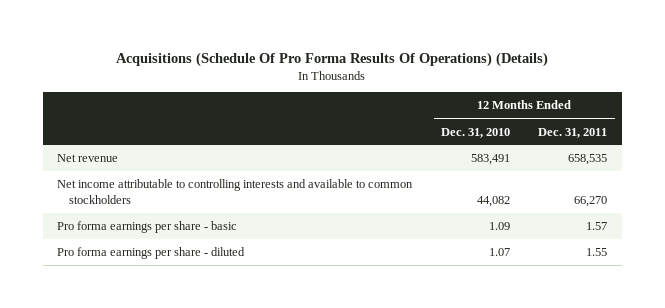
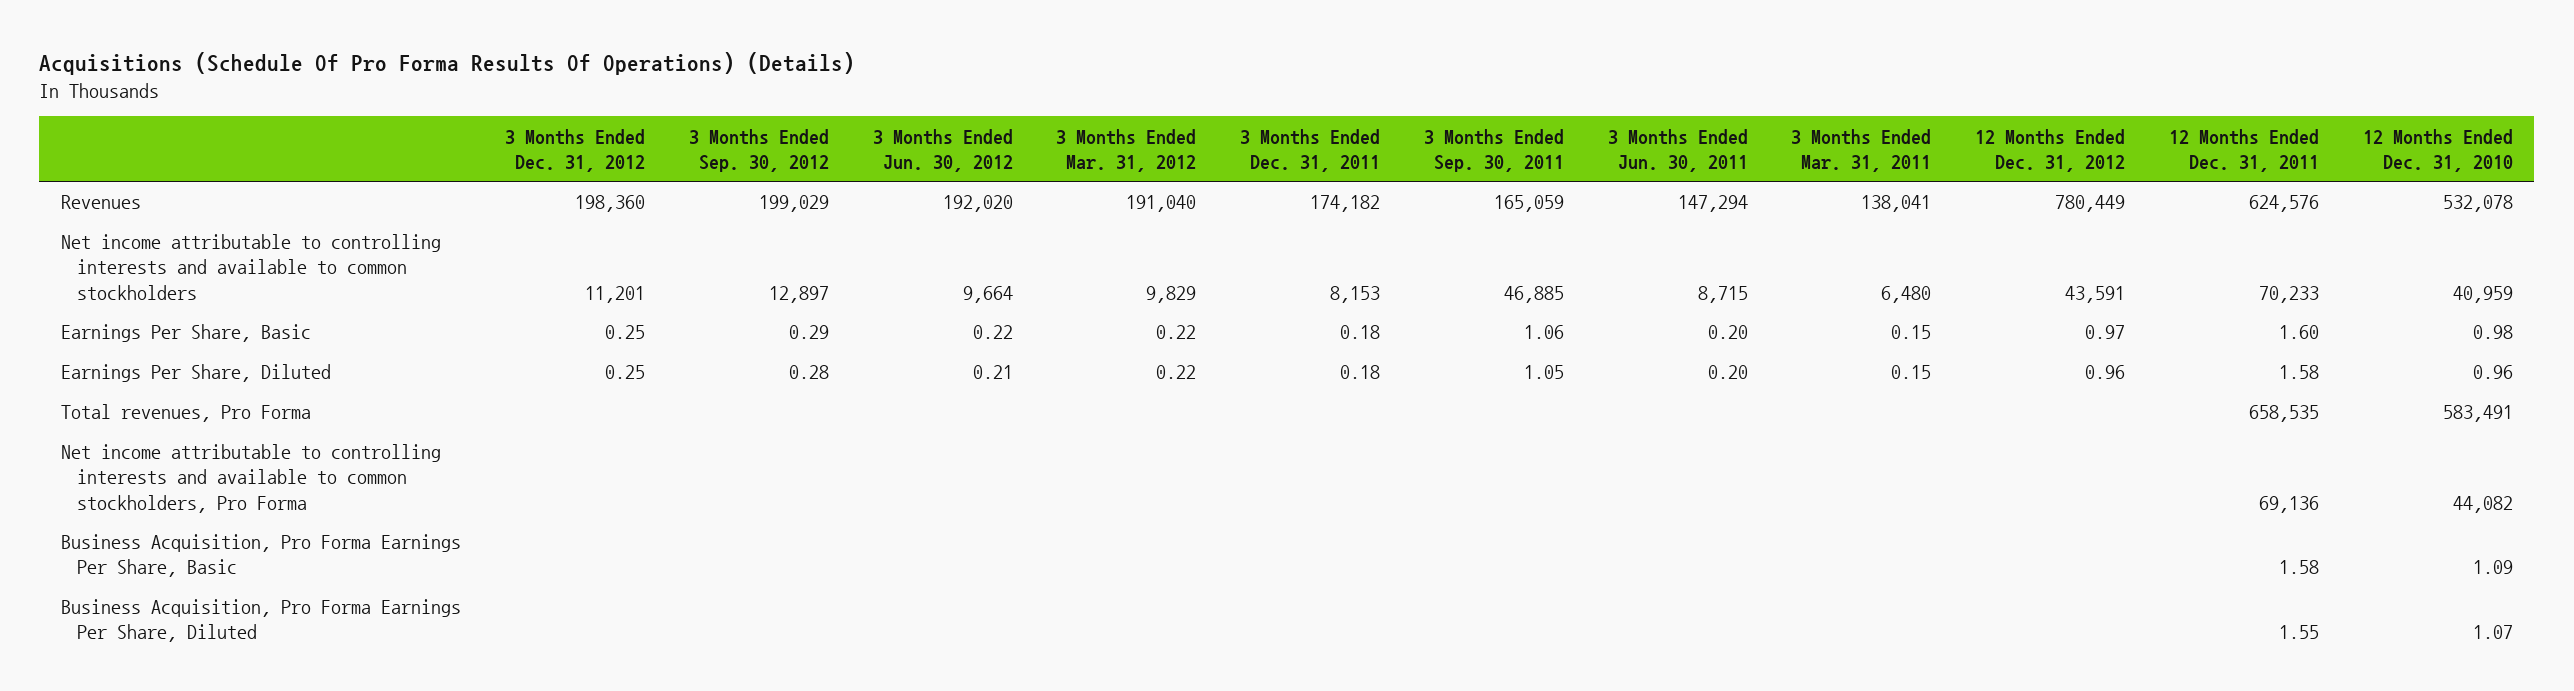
- | 12 Months Ended Dec. 31, 2010 | 12 Months Ended Dec. 31, 2011
+ | 3 Months Ended Dec. 31, 2012 | 3 Months Ended Sep. 30, 2012 | 3 Months Ended Jun. 30, 2012 | 3 Months Ended Mar. 31, 2012 | 3 Months Ended Dec. 31, 2011 | 3 Months Ended Sep. 30, 2011 | 3 Months Ended Jun. 30, 2011 | 3 Months Ended Mar. 31, 2011 | 12 Months Ended Dec. 31, 2012 | 12 Months Ended Dec. 31, 2011 | 12 Months Ended Dec. 31, 2010
- Net revenue | 583,491 | 658,535
- Net income attributable to controlling interests and available to common stockholders | 44,082 | 66,270
- Pro forma earnings per share - basic | 1.09 | 1.57
- Pro forma earnings per share - diluted | 1.07 | 1.55
+ Revenues | 198,360 | 199,029 | 192,020 | 191,040 | 174,182 | 165,059 | 147,294 | 138,041 | 780,449 | 624,576 | 532,078
+ Net income attributable to controlling interests and available to common stockholders | 11,201 | 12,897 | 9,664 | 9,829 | 8,153 | 46,885 | 8,715 | 6,480 | 43,591 | 70,233 | 40,959
+ Earnings Per Share, Basic | 0.25 | 0.29 | 0.22 | 0.22 | 0.18 | 1.06 | 0.20 | 0.15 | 0.97 | 1.60 | 0.98
+ Earnings Per Share, Diluted | 0.25 | 0.28 | 0.21 | 0.22 | 0.18 | 1.05 | 0.20 | 0.15 | 0.96 | 1.58 | 0.96
+ Total revenues, Pro Forma | | | | | | | | | | 658,535 | 583,491
+ Net income attributable to controlling interests and available to common stockholders, Pro Forma | | | | | | | | | | 69,136 | 44,082
+ Business Acquisition, Pro Forma Earnings Per Share, Basic | | | | | | | | | | 1.58 | 1.09
+ Business Acquisition, Pro Forma Earnings Per Share, Diluted | | | | | | | | | | 1.55 | 1.07

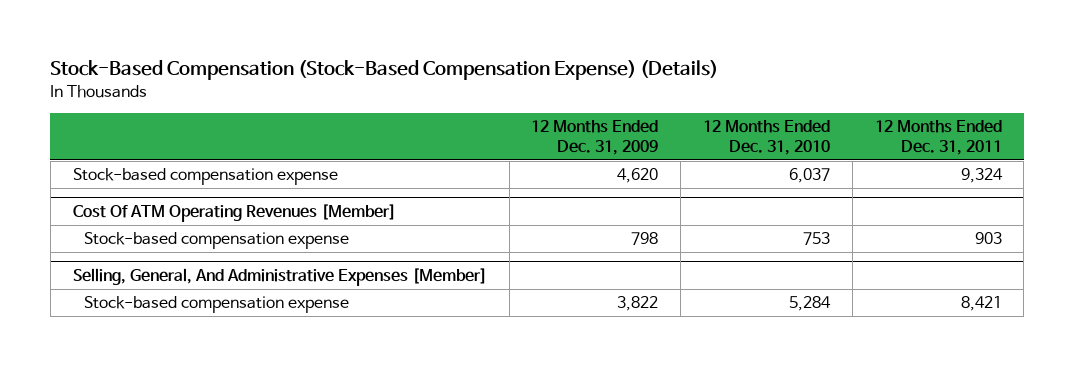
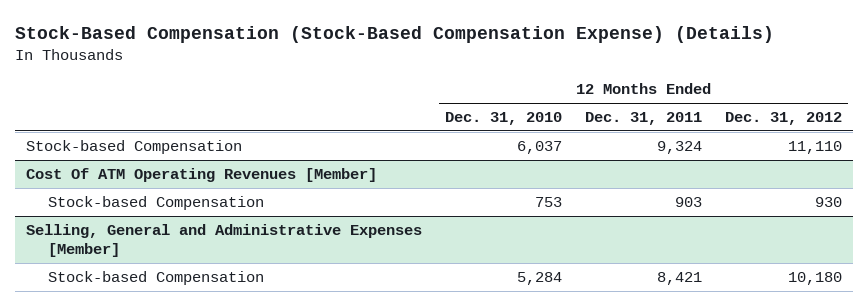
- | 12 Months Ended Dec. 31, 2009 | 12 Months Ended Dec. 31, 2010 | 12 Months Ended Dec. 31, 2011
+ | 12 Months Ended Dec. 31, 2010 | 12 Months Ended Dec. 31, 2011 | 12 Months Ended Dec. 31, 2012
- Stock-based compensation expense | 4,620 | 6,037 | 9,324
+ Stock-based Compensation | 6,037 | 9,324 | 11,110
@ Cost Of ATM Operating Revenues [Member]
- Stock-based compensation expense | 798 | 753 | 903
- Selling, General, And Administrative Expenses [Member]
- Stock-based compensation expense | 3,822 | 5,284 | 8,421
@ Cost Of ATM Operating Revenues [Member]
+ Stock-based Compensation | 753 | 903 | 930
+ Selling, General and Administrative Expenses [Member]
+ Stock-based Compensation | 5,284 | 8,421 | 10,180

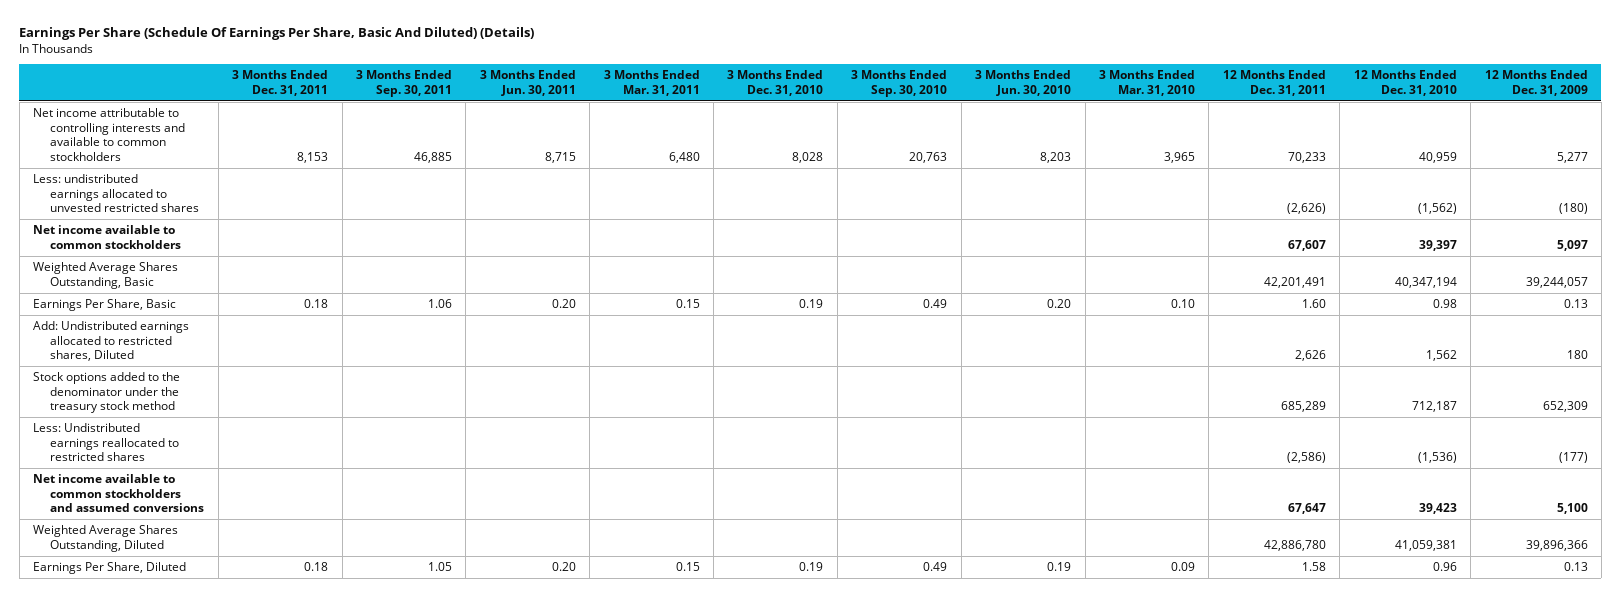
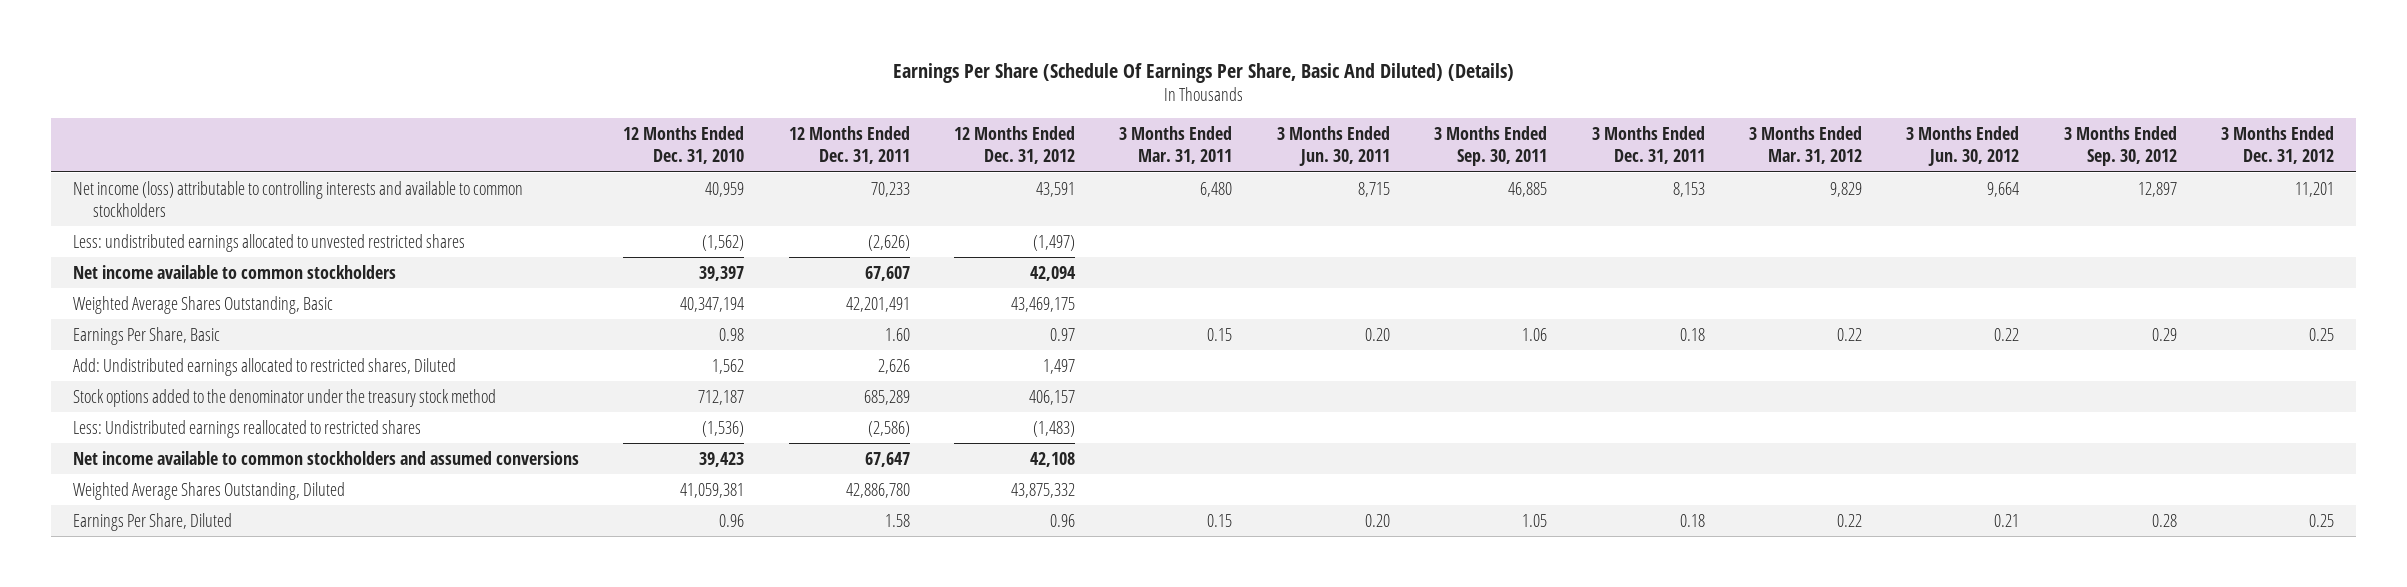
- | 3 Months Ended Dec. 31, 2011 | 3 Months Ended Sep. 30, 2011 | 3 Months Ended Jun. 30, 2011 | 3 Months Ended Mar. 31, 2011 | 3 Months Ended Dec. 31, 2010 | 3 Months Ended Sep. 30, 2010 | 3 Months Ended Jun. 30, 2010 | 3 Months Ended Mar. 31, 2010 | 12 Months Ended Dec. 31, 2011 | 12 Months Ended Dec. 31, 2010 | 12 Months Ended Dec. 31, 2009
+ | 12 Months Ended Dec. 31, 2010 | 12 Months Ended Dec. 31, 2011 | 12 Months Ended Dec. 31, 2012 | 3 Months Ended Mar. 31, 2011 | 3 Months Ended Jun. 30, 2011 | 3 Months Ended Sep. 30, 2011 | 3 Months Ended Dec. 31, 2011 | 3 Months Ended Mar. 31, 2012 | 3 Months Ended Jun. 30, 2012 | 3 Months Ended Sep. 30, 2012 | 3 Months Ended Dec. 31, 2012
- Net income attributable to controlling interests and available to common stockholders | 8,153 | 46,885 | 8,715 | 6,480 | 8,028 | 20,763 | 8,203 | 3,965 | 70,233 | 40,959 | 5,277
+ Net income (loss) attributable to controlling interests and available to common stockholders | 40,959 | 70,233 | 43,591 | 6,480 | 8,715 | 46,885 | 8,153 | 9,829 | 9,664 | 12,897 | 11,201

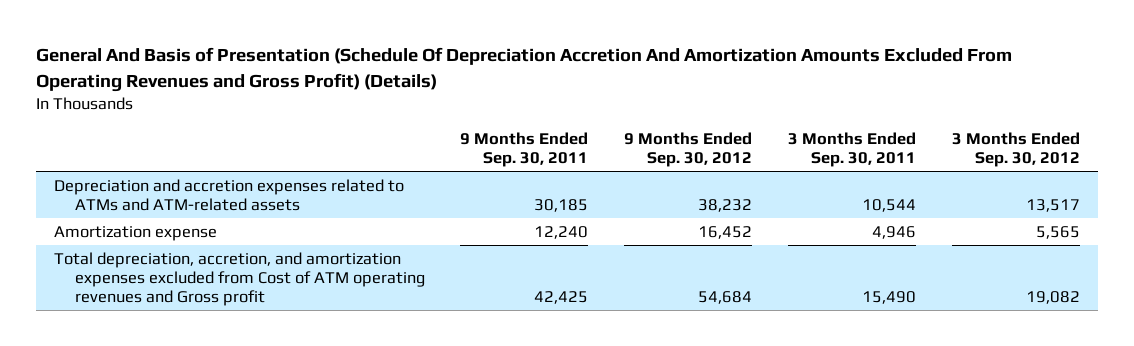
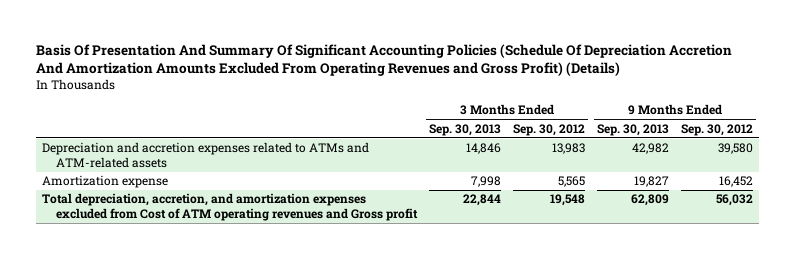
- General And Basis of Presentation (Schedule Of Depreciation Accretion And Amortization Amounts Excluded From Operating Revenues and Gross Profit) (Details)
+ Basis Of Presentation And Summary Of Significant Accounting Policies (Schedule Of Depreciation Accretion And Amortization Amounts Excluded From Operating Revenues and Gross Profit) (Details)
- | 9 Months Ended Sep. 30, 2011 | 9 Months Ended Sep. 30, 2012 | 3 Months Ended Sep. 30, 2011 | 3 Months Ended Sep. 30, 2012
+ | 3 Months Ended Sep. 30, 2013 | 3 Months Ended Sep. 30, 2012 | 9 Months Ended Sep. 30, 2013 | 9 Months Ended Sep. 30, 2012
- Depreciation and accretion expenses related to ATMs and ATM-related assets | 30,185 | 38,232 | 10,544 | 13,517
+ Depreciation and accretion expenses related to ATMs and ATM-related assets | 14,846 | 13,983 | 42,982 | 39,580
- Total depreciation, accretion, and amortization expenses excluded from Cost of ATM operating revenues and Gross profit | 42,425 | 54,684 | 15,490 | 19,082
+ Total depreciation, accretion, and amortization expenses excluded from Cost of ATM operating revenues and Gross profit | 22,844 | 19,548 | 62,809 | 56,032

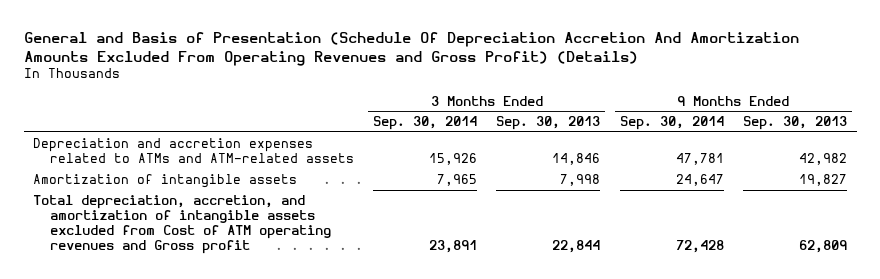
- Basis Of Presentation And Summary Of Significant Accounting Policies (Schedule Of Depreciation Accretion And Amortization Amounts Excluded From Operating Revenues and Gross Profit) (Details)
+ General and Basis of Presentation (Schedule Of Depreciation Accretion And Amortization Amounts Excluded From Operating Revenues and Gross Profit) (Details)
- | 3 Months Ended Sep. 30, 2013 | 3 Months Ended Sep. 30, 2012 | 9 Months Ended Sep. 30, 2013 | 9 Months Ended Sep. 30, 2012
+ | 3 Months Ended Sep. 30, 2014 | 3 Months Ended Sep. 30, 2013 | 9 Months Ended Sep. 30, 2014 | 9 Months Ended Sep. 30, 2013
- Amortization expense | 7,998 | 5,565 | 19,827 | 16,452
- Total depreciation, accretion, and amortization expenses excluded from Cost of ATM operating revenues and Gross profit | 22,844 | 19,548 | 62,809 | 56,032
+ Amortization of intangible assets | 7,965 | 7,998 | 24,647 | 19,827
+ Total depreciation, accretion, and amortization of intangible assets excluded from Cost of ATM operating revenues and Gross profit | 23,891 | 22,844 | 72,428 | 62,809

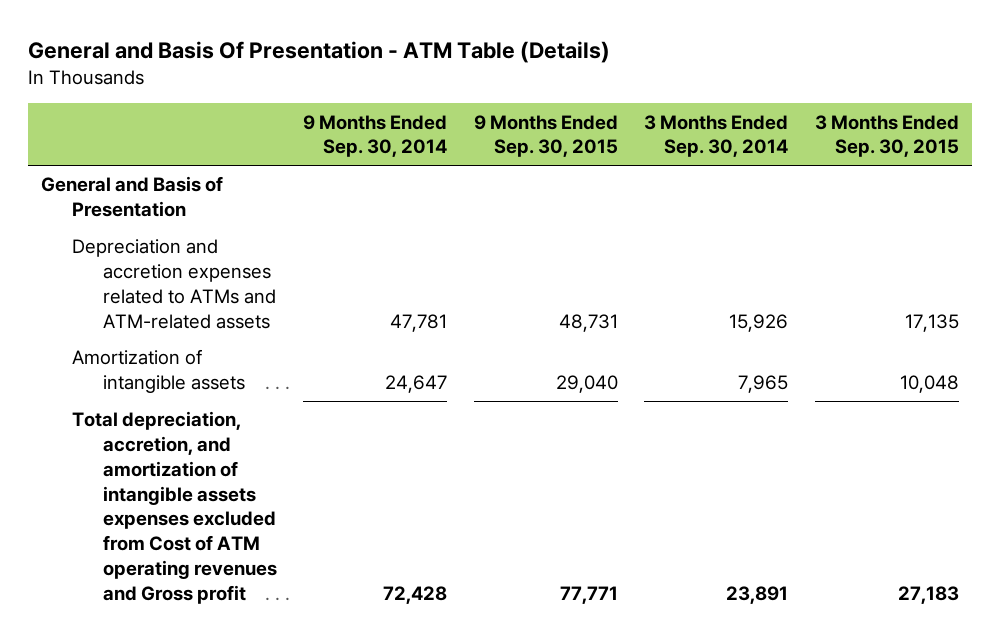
- General and Basis of Presentation (Schedule Of Depreciation Accretion And Amortization Amounts Excluded From Operating Revenues and Gross Profit) (Details)
+ General and Basis Of Presentation - ATM Table (Details)
- | 3 Months Ended Sep. 30, 2014 | 3 Months Ended Sep. 30, 2013 | 9 Months Ended Sep. 30, 2014 | 9 Months Ended Sep. 30, 2013
+ | 9 Months Ended Sep. 30, 2014 | 9 Months Ended Sep. 30, 2015 | 3 Months Ended Sep. 30, 2014 | 3 Months Ended Sep. 30, 2015
+ General and Basis of Presentation
- Total depreciation, accretion, and amortization of intangible assets excluded from Cost of ATM operating revenues and Gross profit | 23,891 | 22,844 | 72,428 | 62,809
+ Total depreciation, accretion, and amortization of intangible assets expenses excluded from Cost of ATM operating revenues and Gross profit | 72,428 | 77,771 | 23,891 | 27,183

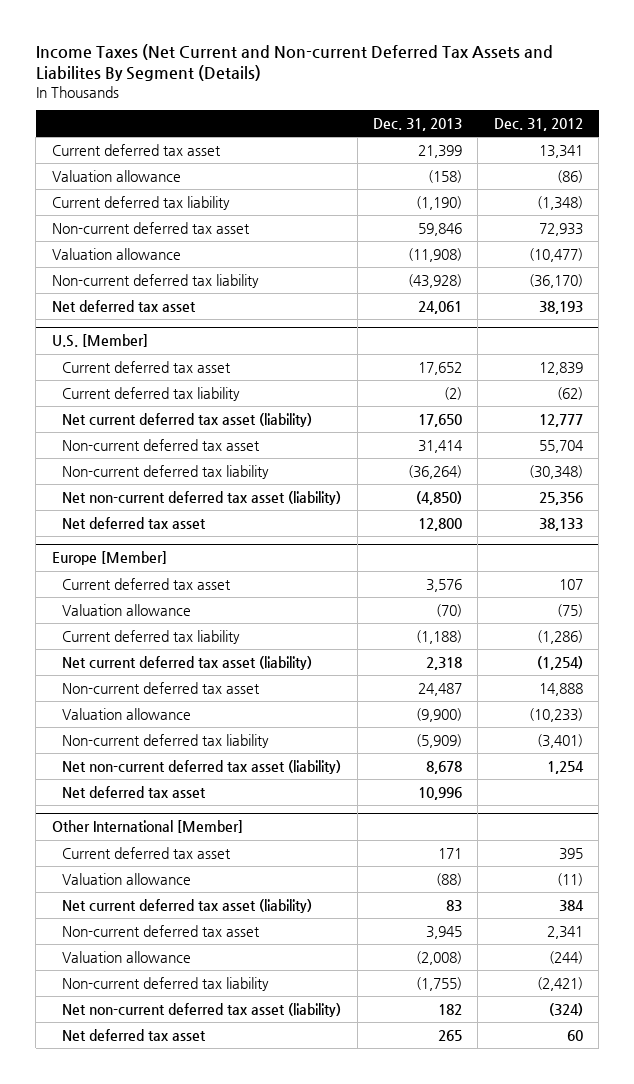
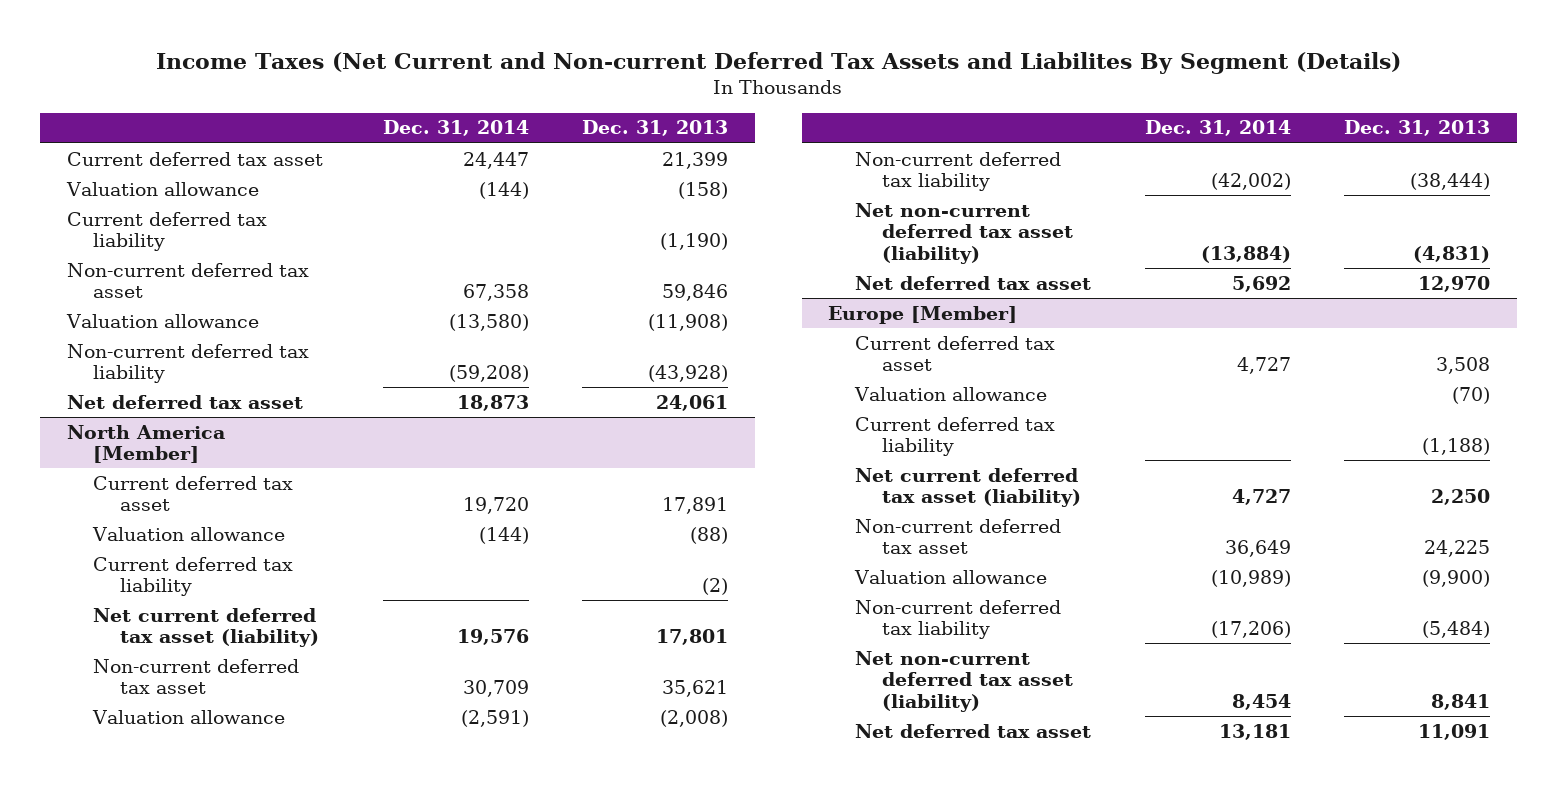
- | Dec. 31, 2013 | Dec. 31, 2012
+ | Dec. 31, 2014 | Dec. 31, 2013
- U.S. [Member]
- Current deferred tax asset | 17,652 | 12,839
+ North America [Member]
+ Current deferred tax asset | 19,720 | 17,891
+ Valuation allowance | (144) | (88)
- Net current deferred tax asset (liability) | 17,650 | 12,777
- Non-current deferred tax asset | 31,414 | 55,704
- Non-current deferred tax liability | (36,264) | (30,348)
- Net non-current deferred tax asset (liability) | (4,850) | 25,356
- Net deferred tax asset | 12,800 | 38,133
+ Net current deferred tax asset (liability) | 19,576 | 17,801
+ Non-current deferred tax asset | 30,709 | 35,621
+ Valuation allowance | (2,591) | (2,008)
+ Non-current deferred tax liability | (42,002) | (38,444)
+ Net non-current deferred tax asset (liability) | (13,884) | (4,831)
+ Net deferred tax asset | 5,692 | 12,970
@ Europe [Member]
- Current deferred tax asset | 3,576 | 107
+ Current deferred tax asset | 4,727 | 3,508
- Net current deferred tax asset (liability) | 2,318 | (1,254)
- Non-current deferred tax asset | 24,487 | 14,888
+ Net current deferred tax asset (liability) | 4,727 | 2,250
+ Non-current deferred tax asset | 36,649 | 24,225
- Non-current deferred tax liability | (5,909) | (3,401)
- Net non-current deferred tax asset (liability) | 8,678 | 1,254
- Net deferred tax asset | 10,996 |
- Other International [Member]
- Current deferred tax asset | 171 | 395
- Valuation allowance | (88) | (11)
- Net current deferred tax asset (liability) | 83 | 384
- Non-current deferred tax asset | 3,945 | 2,341
- Valuation allowance | (2,008) | (244)
- Non-current deferred tax liability | (1,755) | (2,421)
- Net non-current deferred tax asset (liability) | 182 | (324)
- Net deferred tax asset | 265 | 60
@ Europe [Member]
+ Non-current deferred tax liability | (17,206) | (5,484)
+ Net non-current deferred tax asset (liability) | 8,454 | 8,841
+ Net deferred tax asset | 13,181 | 11,091

